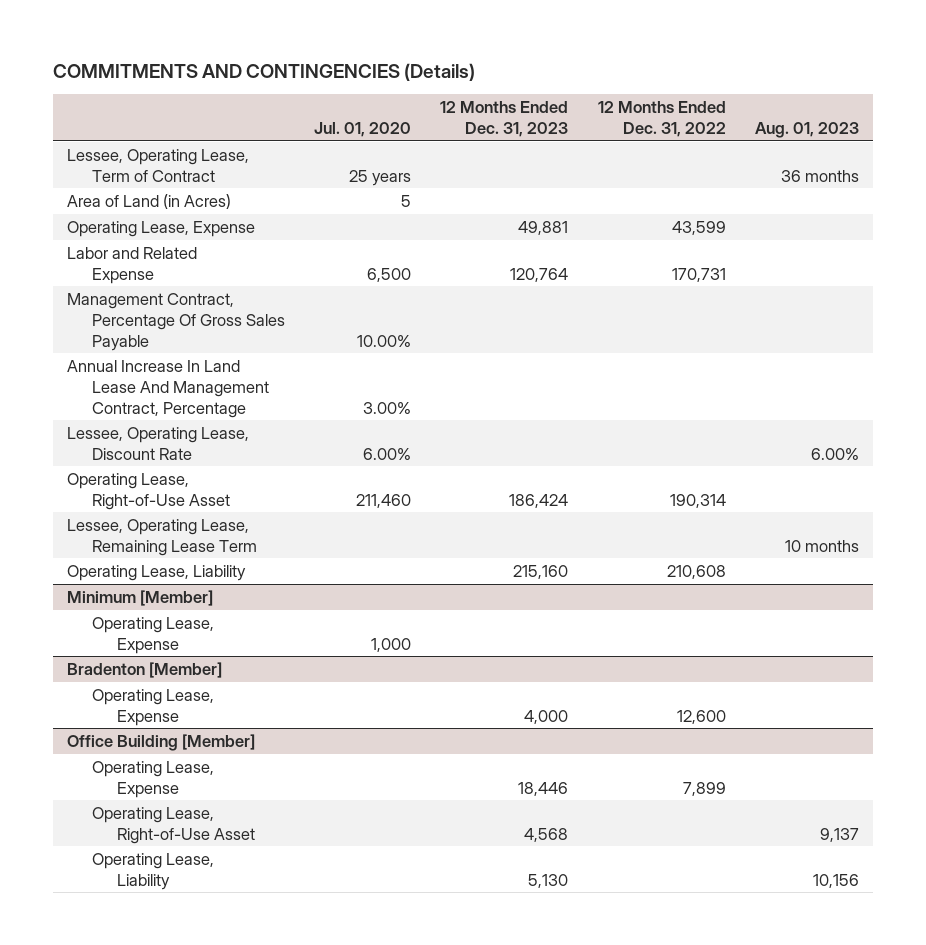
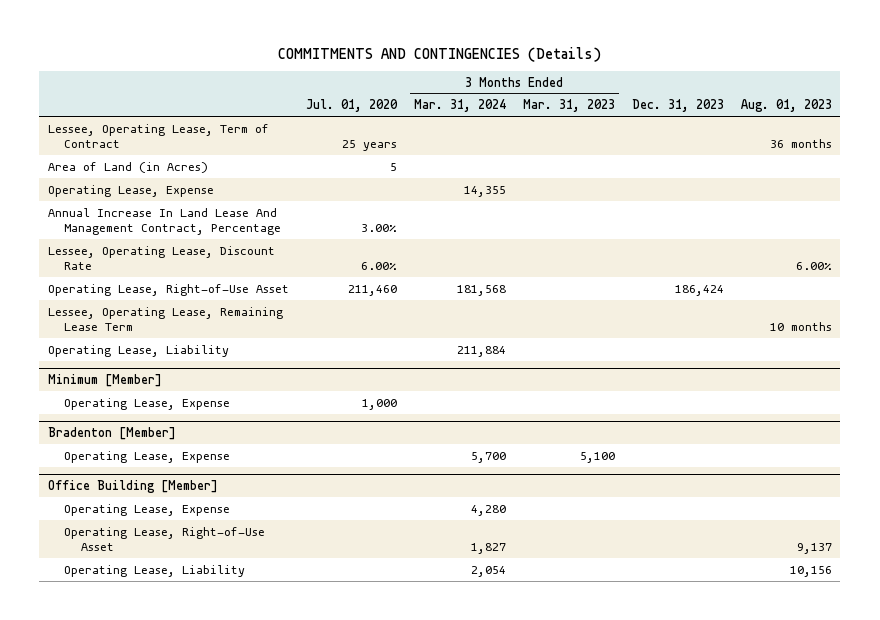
- | Jul. 01, 2020 | 12 Months Ended Dec. 31, 2023 | 12 Months Ended Dec. 31, 2022 | Aug. 01, 2023
+ | Jul. 01, 2020 | 3 Months Ended Mar. 31, 2024 | 3 Months Ended Mar. 31, 2023 | Dec. 31, 2023 | Aug. 01, 2023
- Labor and Related Expense | 6,500 | 120,764 | 170,731 |
- Management Contract, Percentage Of Gross Sales Payable | 10.00% | | |

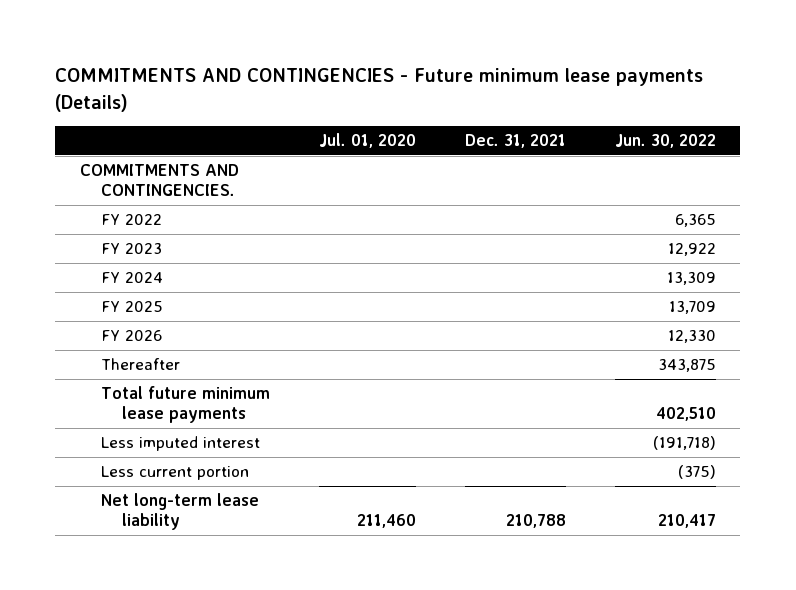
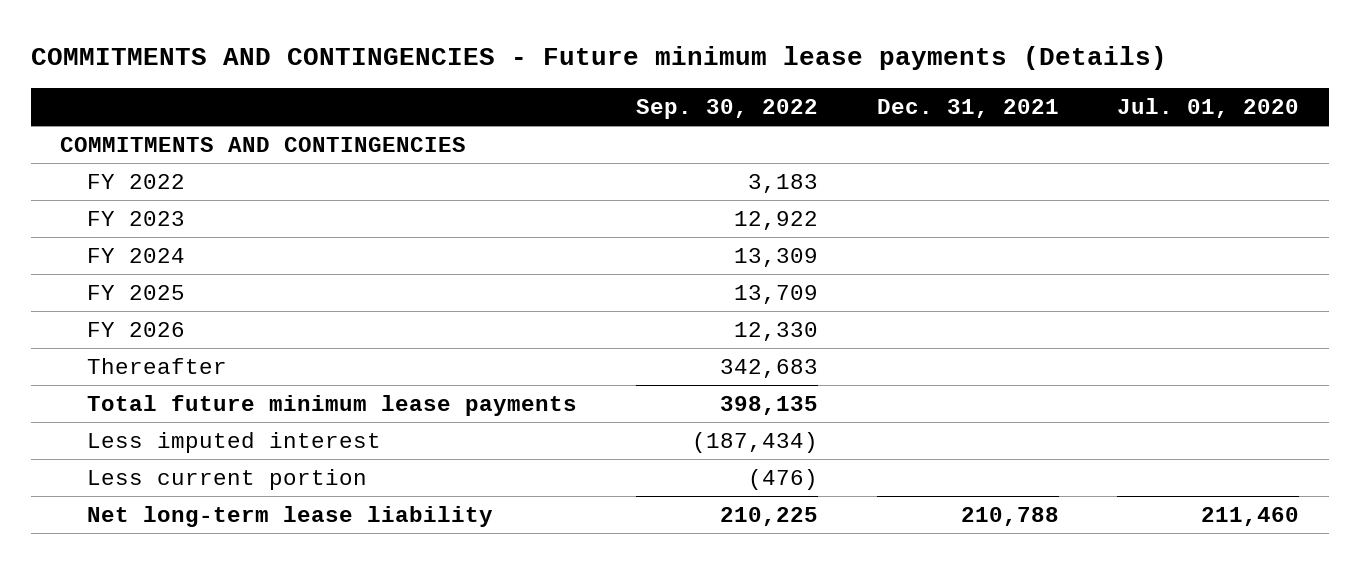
- | Jul. 01, 2020 | Dec. 31, 2021 | Jun. 30, 2022
+ | Sep. 30, 2022 | Dec. 31, 2021 | Jul. 01, 2020
- COMMITMENTS AND CONTINGENCIES.
+ COMMITMENTS AND CONTINGENCIES

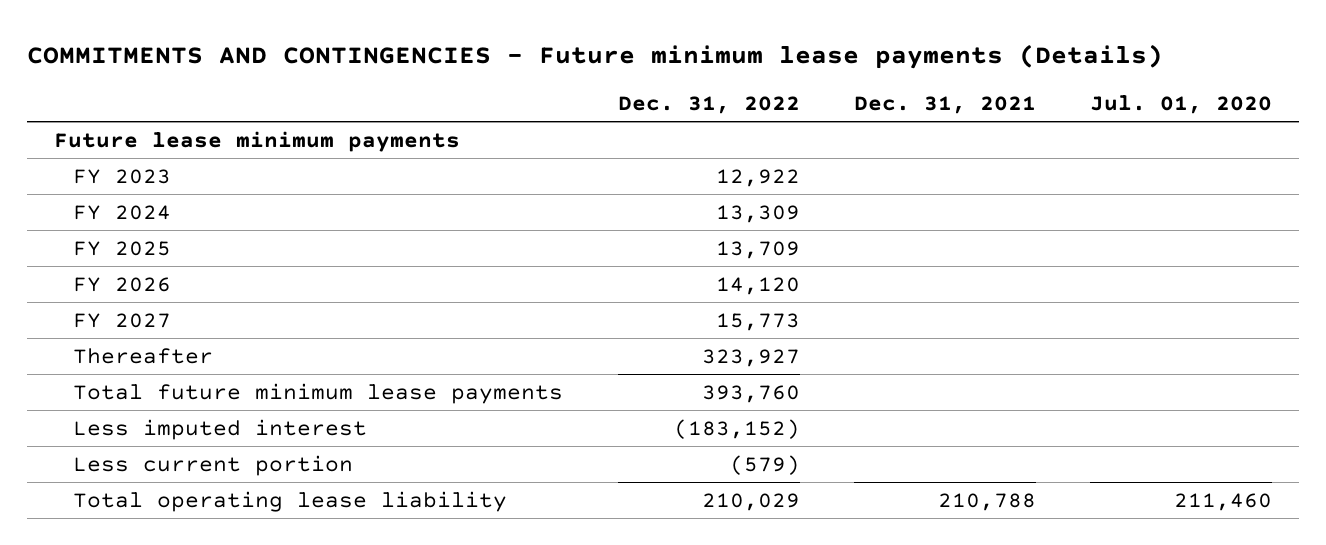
- | Sep. 30, 2022 | Dec. 31, 2021 | Jul. 01, 2020
+ | Dec. 31, 2022 | Dec. 31, 2021 | Jul. 01, 2020
- COMMITMENTS AND CONTINGENCIES
- FY 2022 | 3,183 | |
+ Future lease minimum payments
+ FY 2027 | 15,773 | |
- Net long-term lease liability | 210,225 | 210,788 | 211,460
+ Total operating lease liability | 210,029 | 210,788 | 211,460

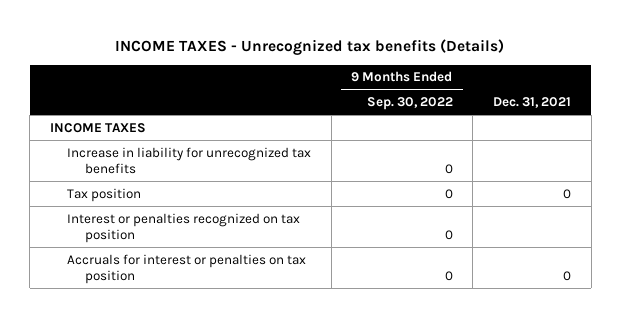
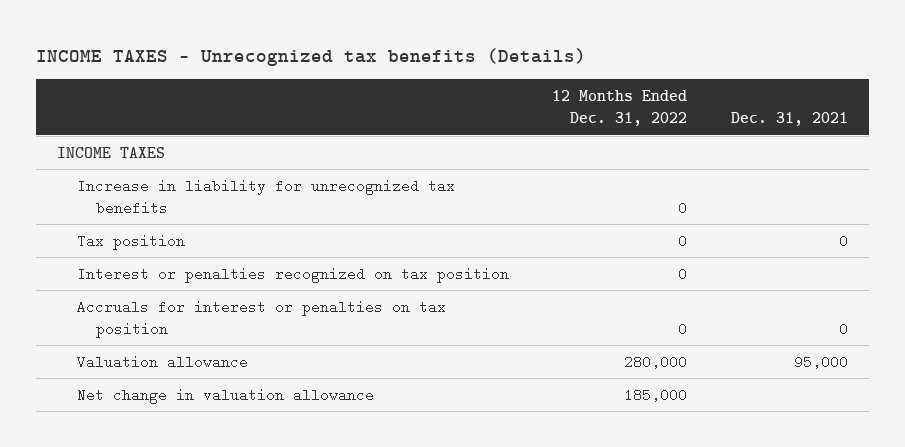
- | 9 Months Ended Sep. 30, 2022 | Dec. 31, 2021
+ | 12 Months Ended Dec. 31, 2022 | Dec. 31, 2021
+ Valuation allowance | 280,000 | 95,000
+ Net change in valuation allowance | 185,000 |

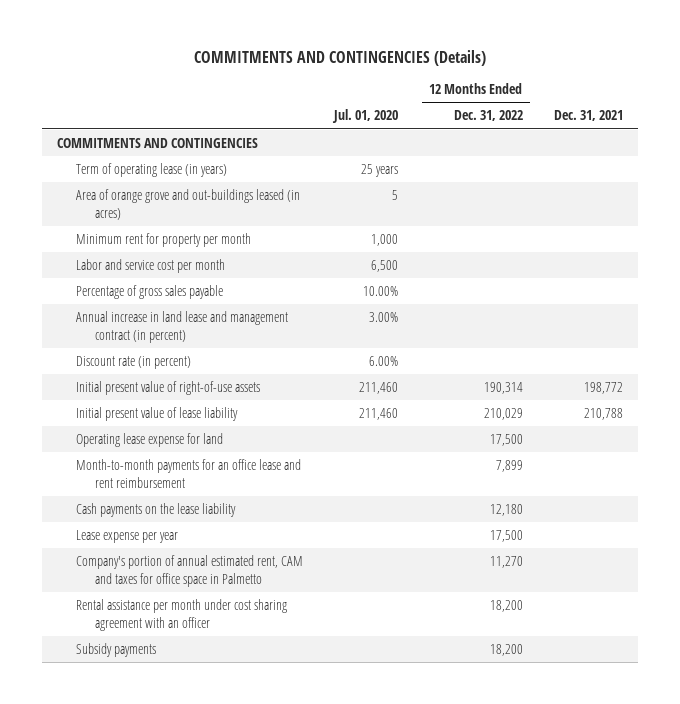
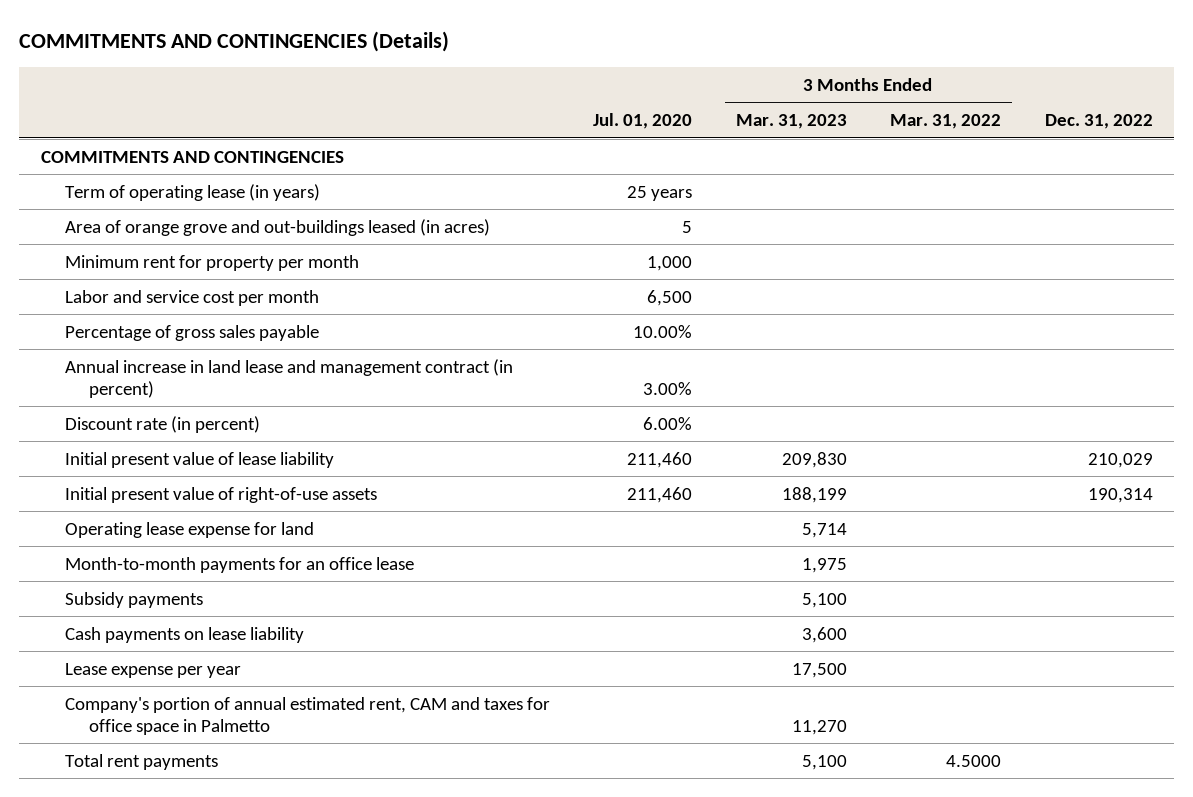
- | Jul. 01, 2020 | 12 Months Ended Dec. 31, 2022 | Dec. 31, 2021
+ | Jul. 01, 2020 | 3 Months Ended Mar. 31, 2023 | 3 Months Ended Mar. 31, 2022 | Dec. 31, 2022
moved down: Initial present value of right-of-use assets | 211,460 | 188,199 | | 190,314
- Month-to-month payments for an office lease and rent reimbursement | | 7,899 |
- Cash payments on the lease liability | | 12,180 |
+ Month-to-month payments for an office lease | | 1,975 | |
moved up: Subsidy payments | | 5,100 | |
+ Cash payments on lease liability | | 3,600 | |
- Rental assistance per month under cost sharing agreement with an officer | | 18,200 |
+ Total rent payments | | 5,100 | 4.5000 |

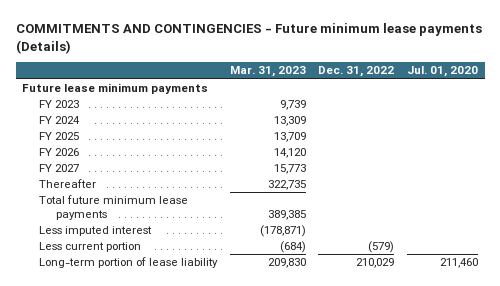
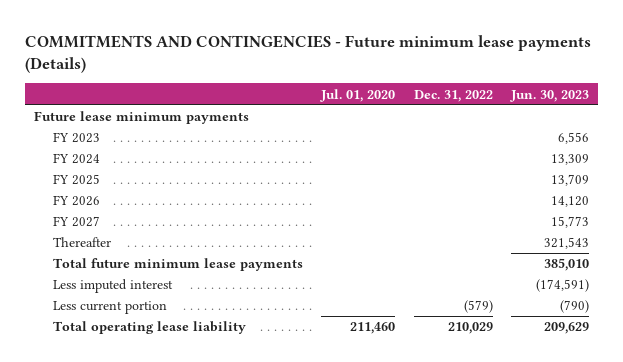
- | Mar. 31, 2023 | Dec. 31, 2022 | Jul. 01, 2020
+ | Jul. 01, 2020 | Dec. 31, 2022 | Jun. 30, 2023
- Long-term portion of lease liability | 209,830 | 210,029 | 211,460
+ Total operating lease liability | 211,460 | 210,029 | 209,629

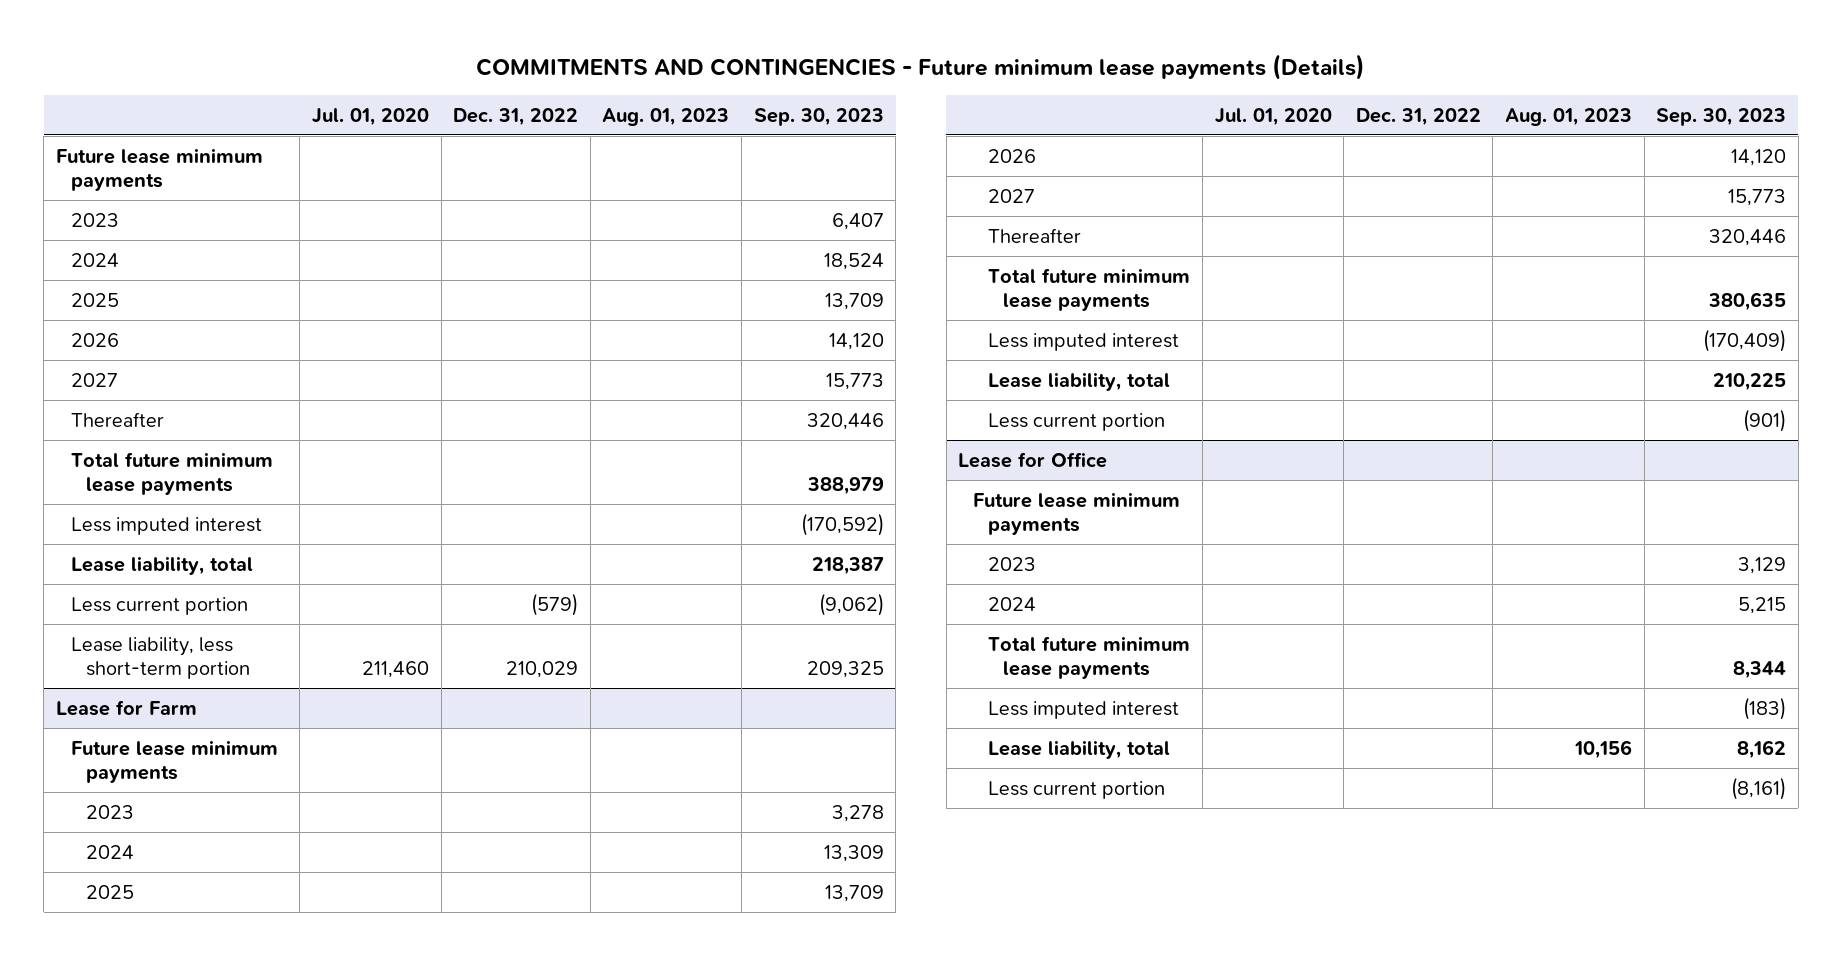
- | Jul. 01, 2020 | Dec. 31, 2022 | Jun. 30, 2023
+ | Jul. 01, 2020 | Dec. 31, 2022 | Aug. 01, 2023 | Sep. 30, 2023
- FY 2023 | | | 6,556
- FY 2024 | | | 13,309
- FY 2025 | | | 13,709
- FY 2026 | | | 14,120
- FY 2027 | | | 15,773
+ 2023 | | | | 6,407
+ 2024 | | | | 18,524
+ 2025 | | | | 13,709
+ 2026 | | | | 14,120
+ 2027 | | | | 15,773
+ Lease liability, total | | | | 218,387
- Total operating lease liability | 211,460 | 210,029 | 209,629
+ Lease liability, less short-term portion | 211,460 | 210,029 | | 209,325
+ Lease for Farm
+ Future lease minimum payments
+ 2023 | | | | 3,278
+ 2024 | | | | 13,309
+ 2025 | | | | 13,709
+ 2026 | | | | 14,120
+ 2027 | | | | 15,773
+ Thereafter | | | | 320,446
+ Total future minimum lease payments | | | | 380,635
+ Less imputed interest | | | | (170,409)
+ Lease liability, total | | | | 210,225
+ Less current portion | | | | (901)
+ Lease for Office
+ Future lease minimum payments
+ 2023 | | | | 3,129
+ 2024 | | | | 5,215
+ Total future minimum lease payments | | | | 8,344
+ Less imputed interest | | | | (183)
+ Lease liability, total | | | 10,156 | 8,162
+ Less current portion | | | | (8,161)

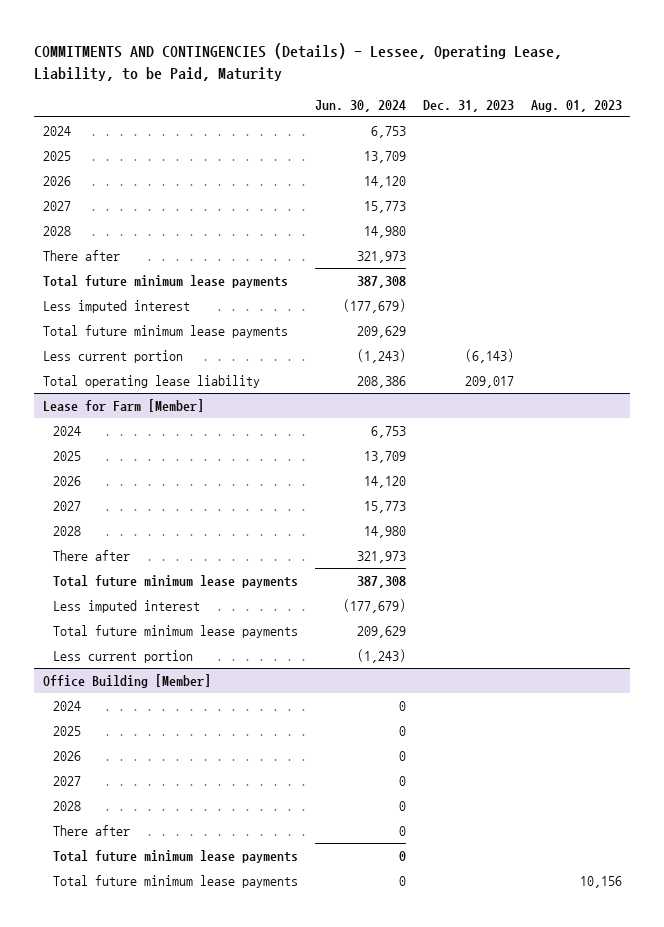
- COMMITMENTS AND CONTINGENCIES - Future minimum lease payments (Details)
+ COMMITMENTS AND CONTINGENCIES (Details) - Lessee, Operating Lease, Liability, to be Paid, Maturity
- | Jul. 01, 2020 | Dec. 31, 2022 | Aug. 01, 2023 | Sep. 30, 2023
+ | Jun. 30, 2024 | Dec. 31, 2023 | Aug. 01, 2023
- Future lease minimum payments
- 2023 | | | | 6,407
- Thereafter | | | | 320,446
+ 2028 | 14,980 | |
+ There after | 321,973 | |
- Lease liability, total | | | | 218,387
+ Total future minimum lease payments | 209,629 | |
- Lease liability, less short-term portion | 211,460 | 210,029 | | 209,325
- Lease for Farm
- Future lease minimum payments
- 2023 | | | | 3,278
+ Total operating lease liability | 208,386 | 209,017 |
+ Lease for Farm [Member]
- Thereafter | | | | 320,446
+ 2028 | 14,980 | |
+ There after | 321,973 | |
- Lease liability, total | | | | 210,225
+ Total future minimum lease payments | 209,629 | |
- Lease for Office
- Future lease minimum payments
- 2023 | | | | 3,129
- 2024 | | | | 5,215
- Total future minimum lease payments | | | | 8,344
- Less imputed interest | | | | (183)
- Lease liability, total | | | 10,156 | 8,162
- Less current portion | | | | (8,161)
+ Office Building [Member]
+ 2024 | 0 | |
+ 2025 | 0 | |
+ 2026 | 0 | |
+ 2027 | 0 | |
+ 2028 | 0 | |
+ There after | 0 | |
+ Total future minimum lease payments | 0 | |
+ Total future minimum lease payments | 0 | | 10,156

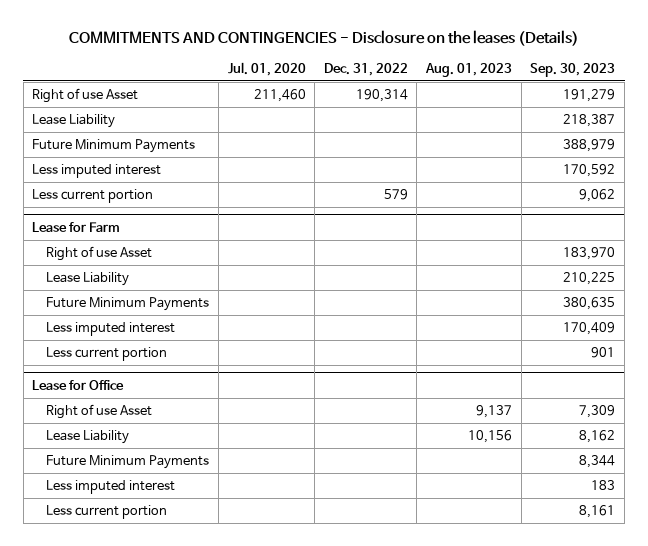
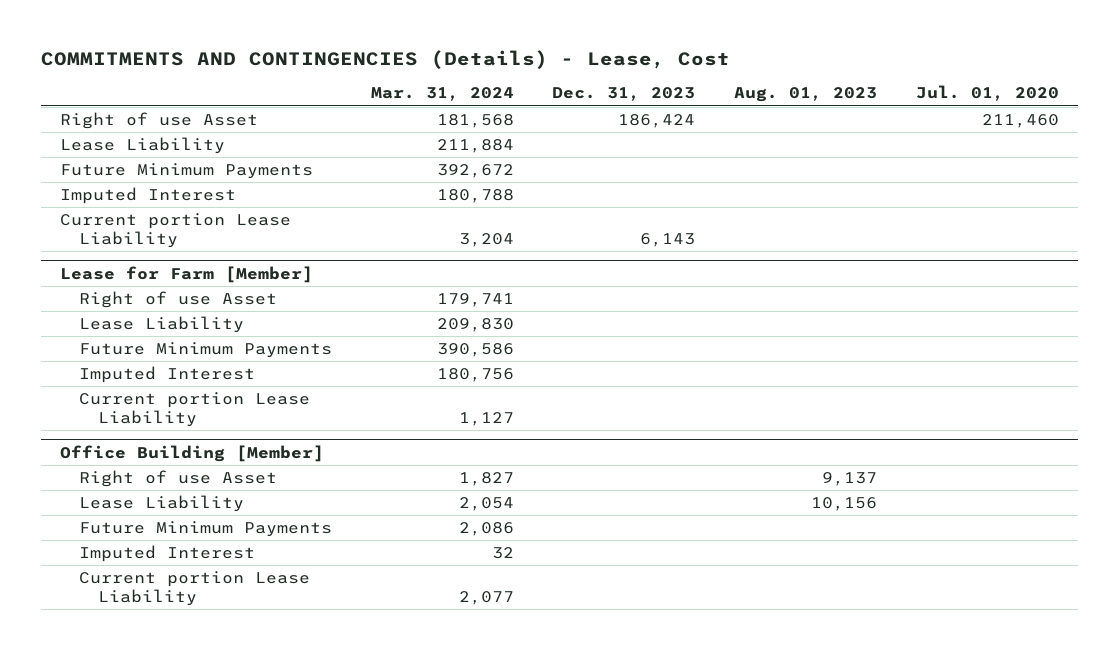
- COMMITMENTS AND CONTINGENCIES - Disclosure on the leases (Details)
+ COMMITMENTS AND CONTINGENCIES (Details) - Lease, Cost
- | Jul. 01, 2020 | Dec. 31, 2022 | Aug. 01, 2023 | Sep. 30, 2023
+ | Mar. 31, 2024 | Dec. 31, 2023 | Aug. 01, 2023 | Jul. 01, 2020
- Less imputed interest | | | | 170,592
- Less current portion | | 579 | | 9,062
- Lease for Farm
+ Imputed Interest | 180,788 | | |
+ Current portion Lease Liability | 3,204 | 6,143 | |
+ Lease for Farm [Member]
- Less imputed interest | | | | 170,409
- Less current portion | | | | 901
- Lease for Office
+ Imputed Interest | 180,756 | | |
+ Current portion Lease Liability | 1,127 | | |
+ Office Building [Member]
- Less imputed interest | | | | 183
- Less current portion | | | | 8,161
+ Imputed Interest | 32 | | |
+ Current portion Lease Liability | 2,077 | | |

